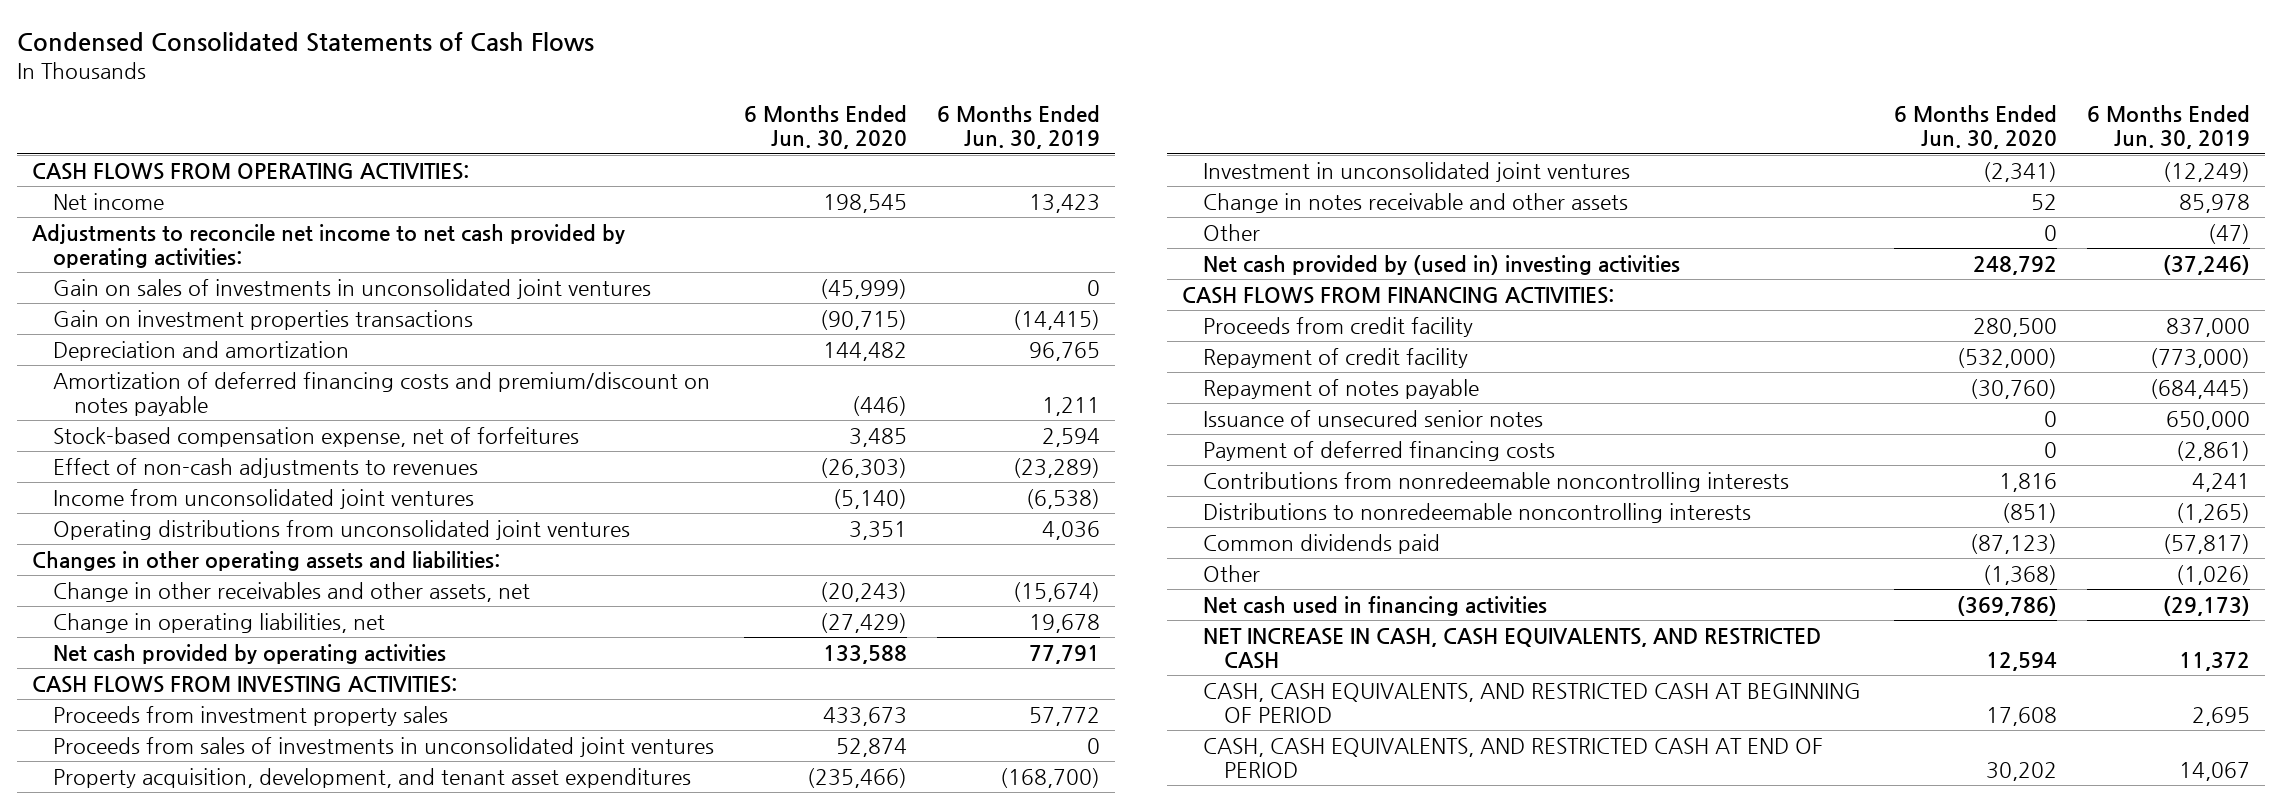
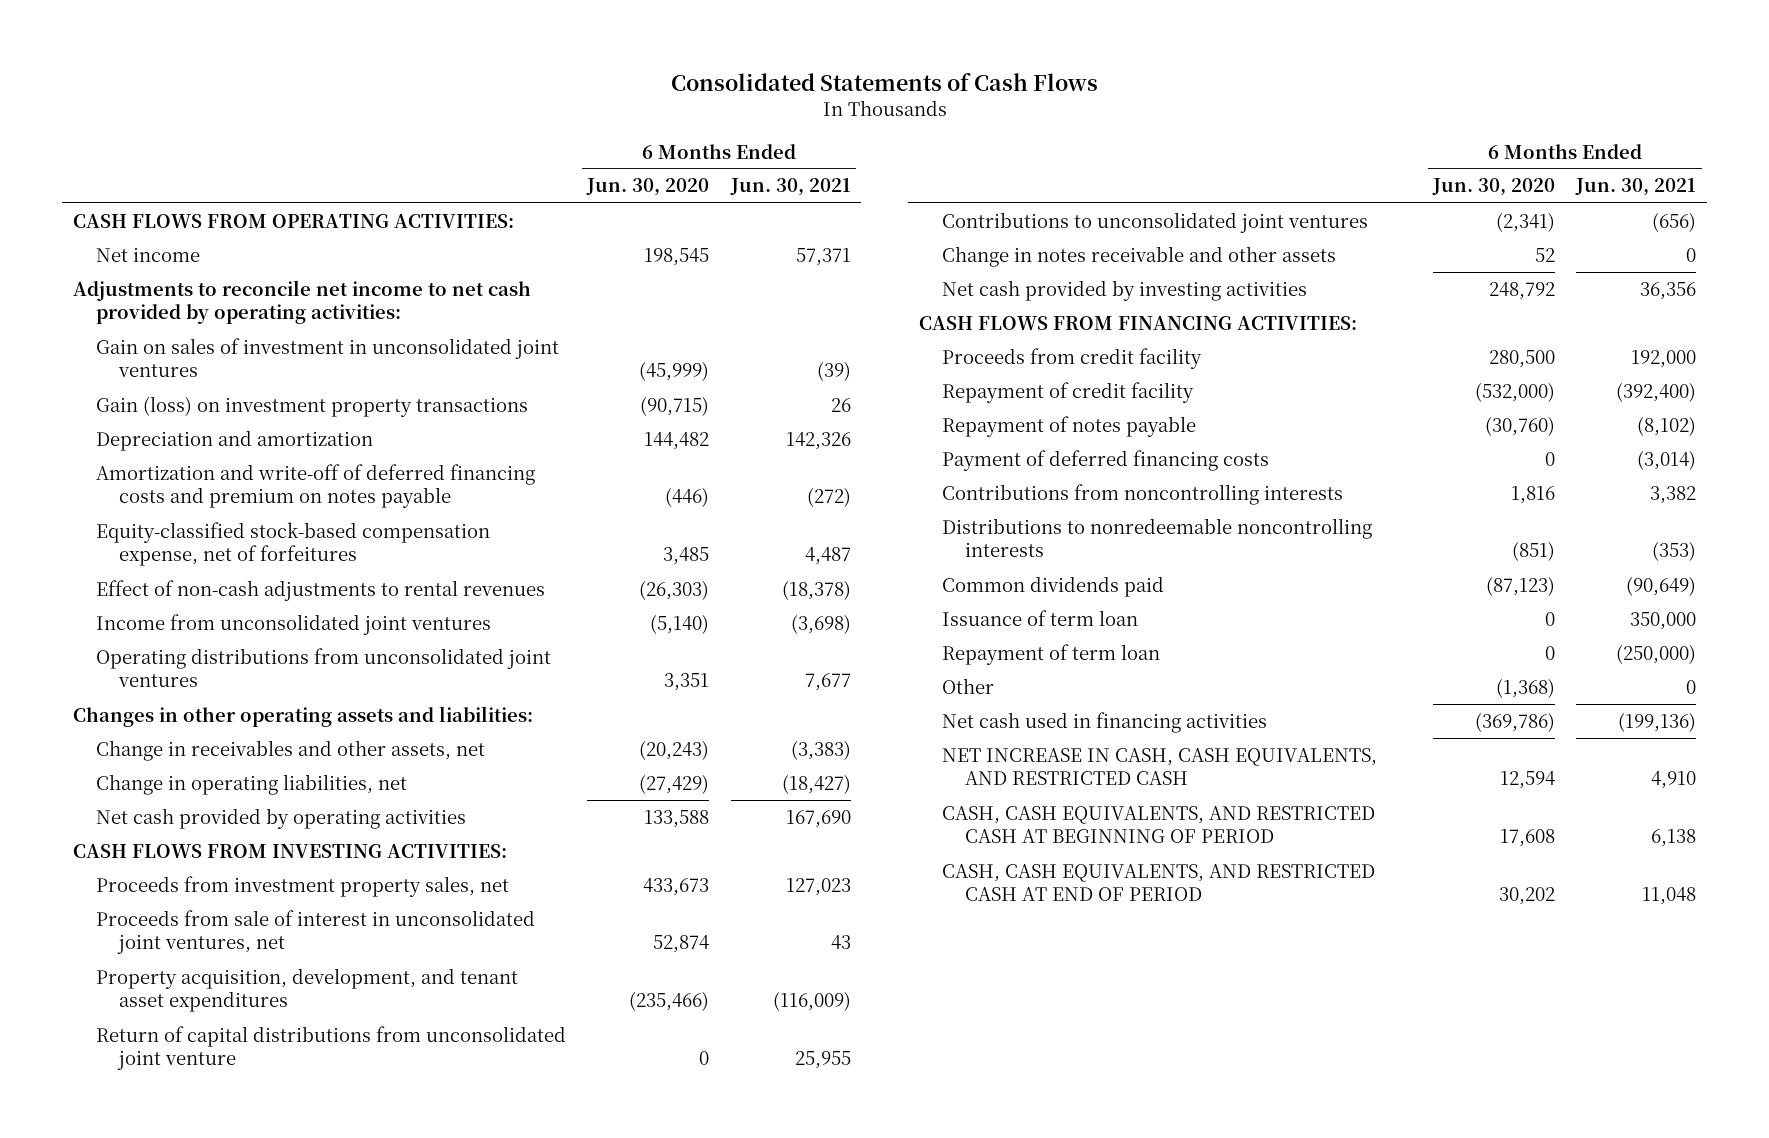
- Condensed Consolidated Statements of Cash Flows
+ Consolidated Statements of Cash Flows
- | 6 Months Ended Jun. 30, 2020 | 6 Months Ended Jun. 30, 2019
+ | 6 Months Ended Jun. 30, 2020 | 6 Months Ended Jun. 30, 2021
- Gain on sales of investments in unconsolidated joint ventures | (45,999) | 0
- Gain on investment properties transactions | (90,715) | (14,415)
+ Gain on sales of investment in unconsolidated joint ventures | (45,999) | (39)
+ Gain (loss) on investment property transactions | (90,715) | 26
- Amortization of deferred financing costs and premium/discount on notes payable | (446) | 1,211
- Stock-based compensation expense, net of forfeitures | 3,485 | 2,594
- Effect of non-cash adjustments to revenues | (26,303) | (23,289)
+ Amortization and write-off of deferred financing costs and premium on notes payable | (446) | (272)
+ Equity-classified stock-based compensation expense, net of forfeitures | 3,485 | 4,487
+ Effect of non-cash adjustments to rental revenues | (26,303) | (18,378)
- Change in other receivables and other assets, net | (20,243) | (15,674)
+ Change in receivables and other assets, net | (20,243) | (3,383)
- Proceeds from investment property sales | 433,673 | 57,772
- Proceeds from sales of investments in unconsolidated joint ventures | 52,874 | 0
+ Proceeds from investment property sales, net | 433,673 | 127,023
+ Proceeds from sale of interest in unconsolidated joint ventures, net | 52,874 | 43
- Investment in unconsolidated joint ventures | (2,341) | (12,249)
+ Return of capital distributions from unconsolidated joint venture | 0 | 25,955
+ Contributions to unconsolidated joint ventures | (2,341) | (656)
- Other | 0 | (47)
- Net cash provided by (used in) investing activities | 248,792 | (37,246)
+ Net cash provided by investing activities | 248,792 | 36,356
- Issuance of unsecured senior notes | 0 | 650,000
- Contributions from nonredeemable noncontrolling interests | 1,816 | 4,241
+ Contributions from noncontrolling interests | 1,816 | 3,382
+ Issuance of term loan | 0 | 350,000
+ Repayment of term loan | 0 | (250,000)

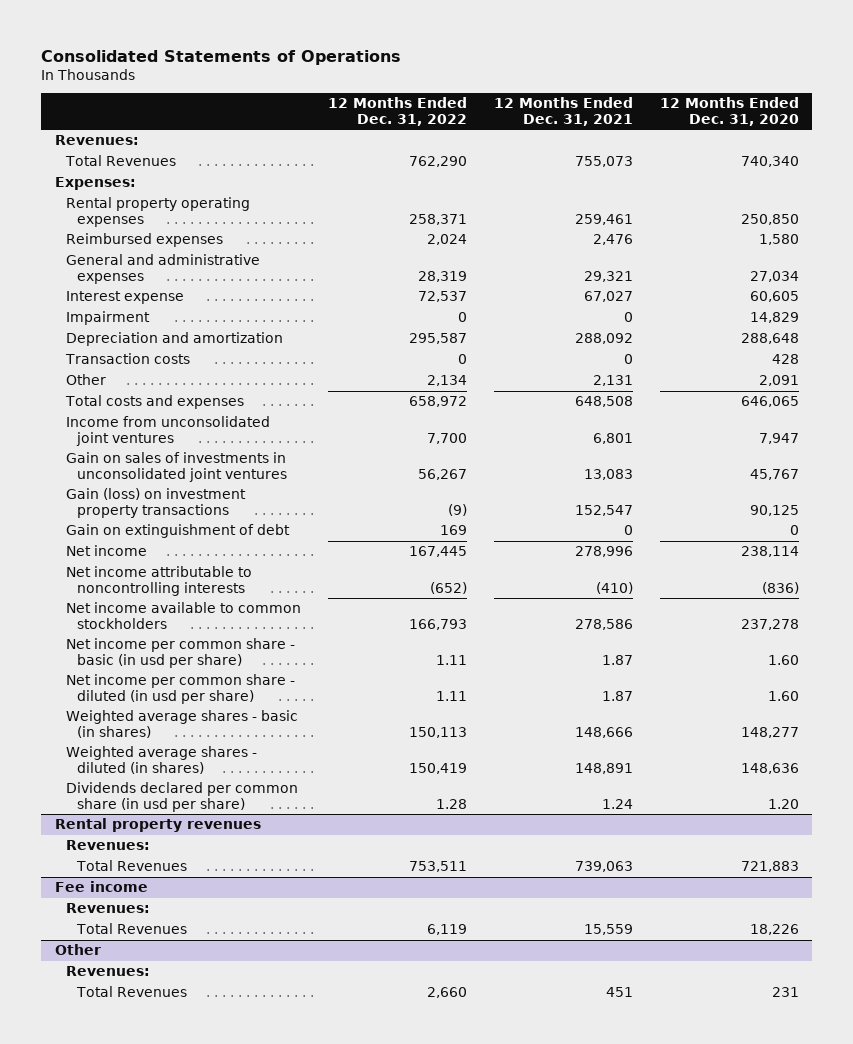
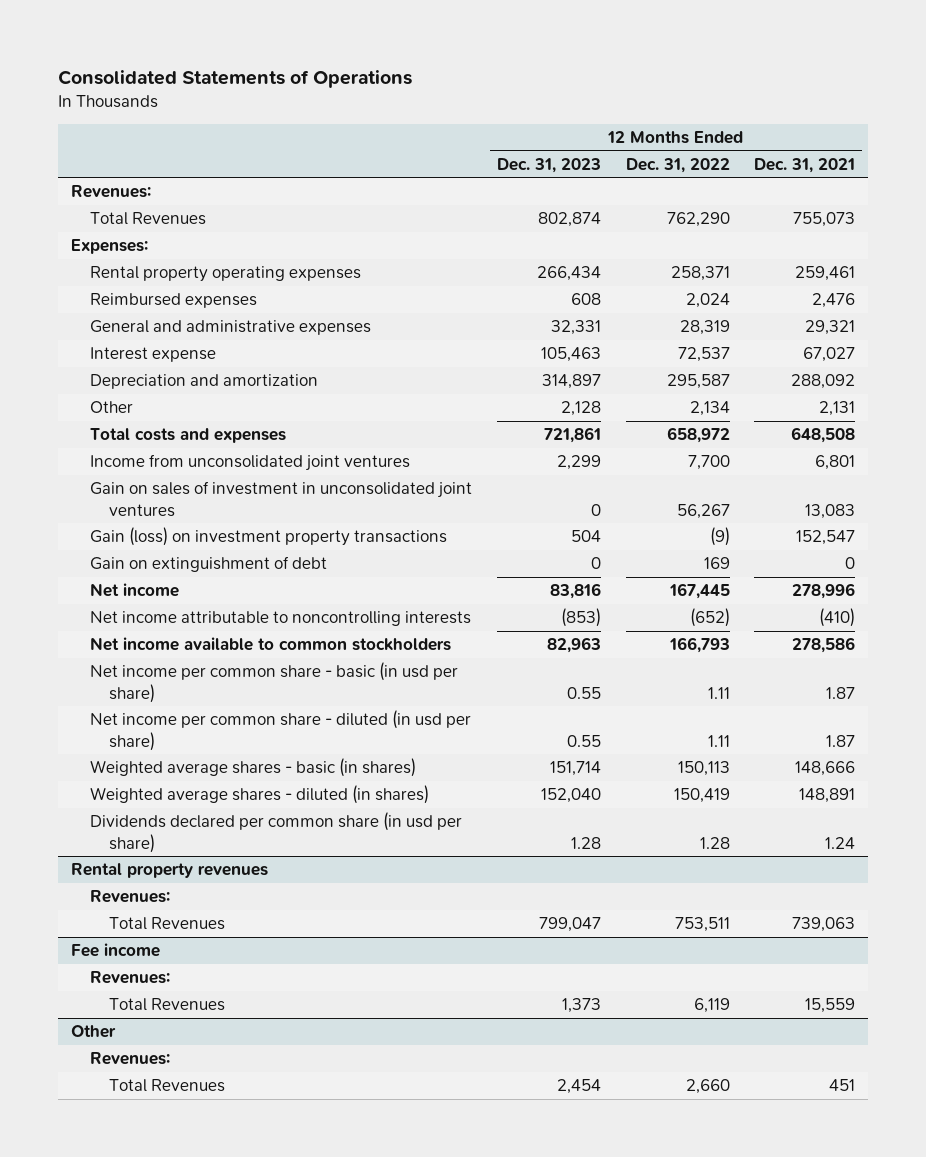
- | 12 Months Ended Dec. 31, 2022 | 12 Months Ended Dec. 31, 2021 | 12 Months Ended Dec. 31, 2020
+ | 12 Months Ended Dec. 31, 2023 | 12 Months Ended Dec. 31, 2022 | 12 Months Ended Dec. 31, 2021
- Impairment | 0 | 0 | 14,829
- Transaction costs | 0 | 0 | 428
- Gain on sales of investments in unconsolidated joint ventures | 56,267 | 13,083 | 45,767
+ Gain on sales of investment in unconsolidated joint ventures | 0 | 56,267 | 13,083

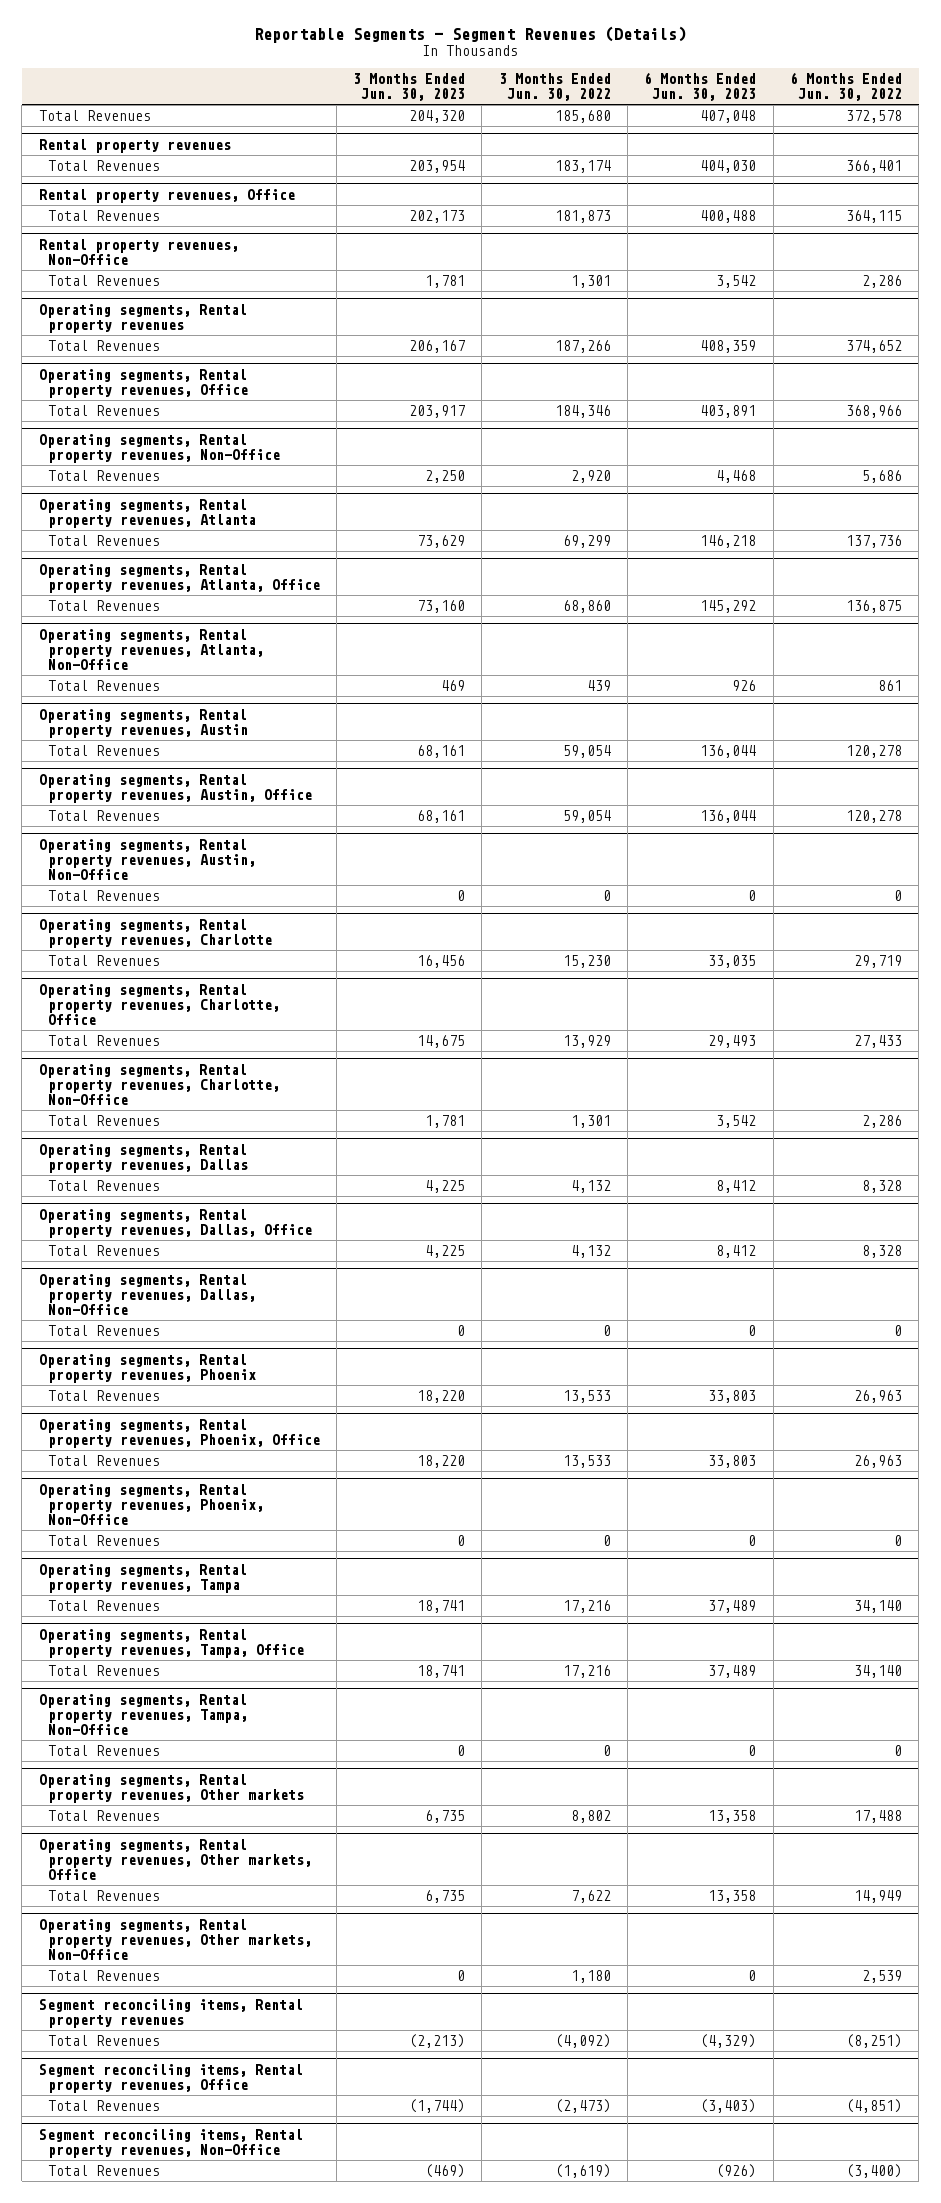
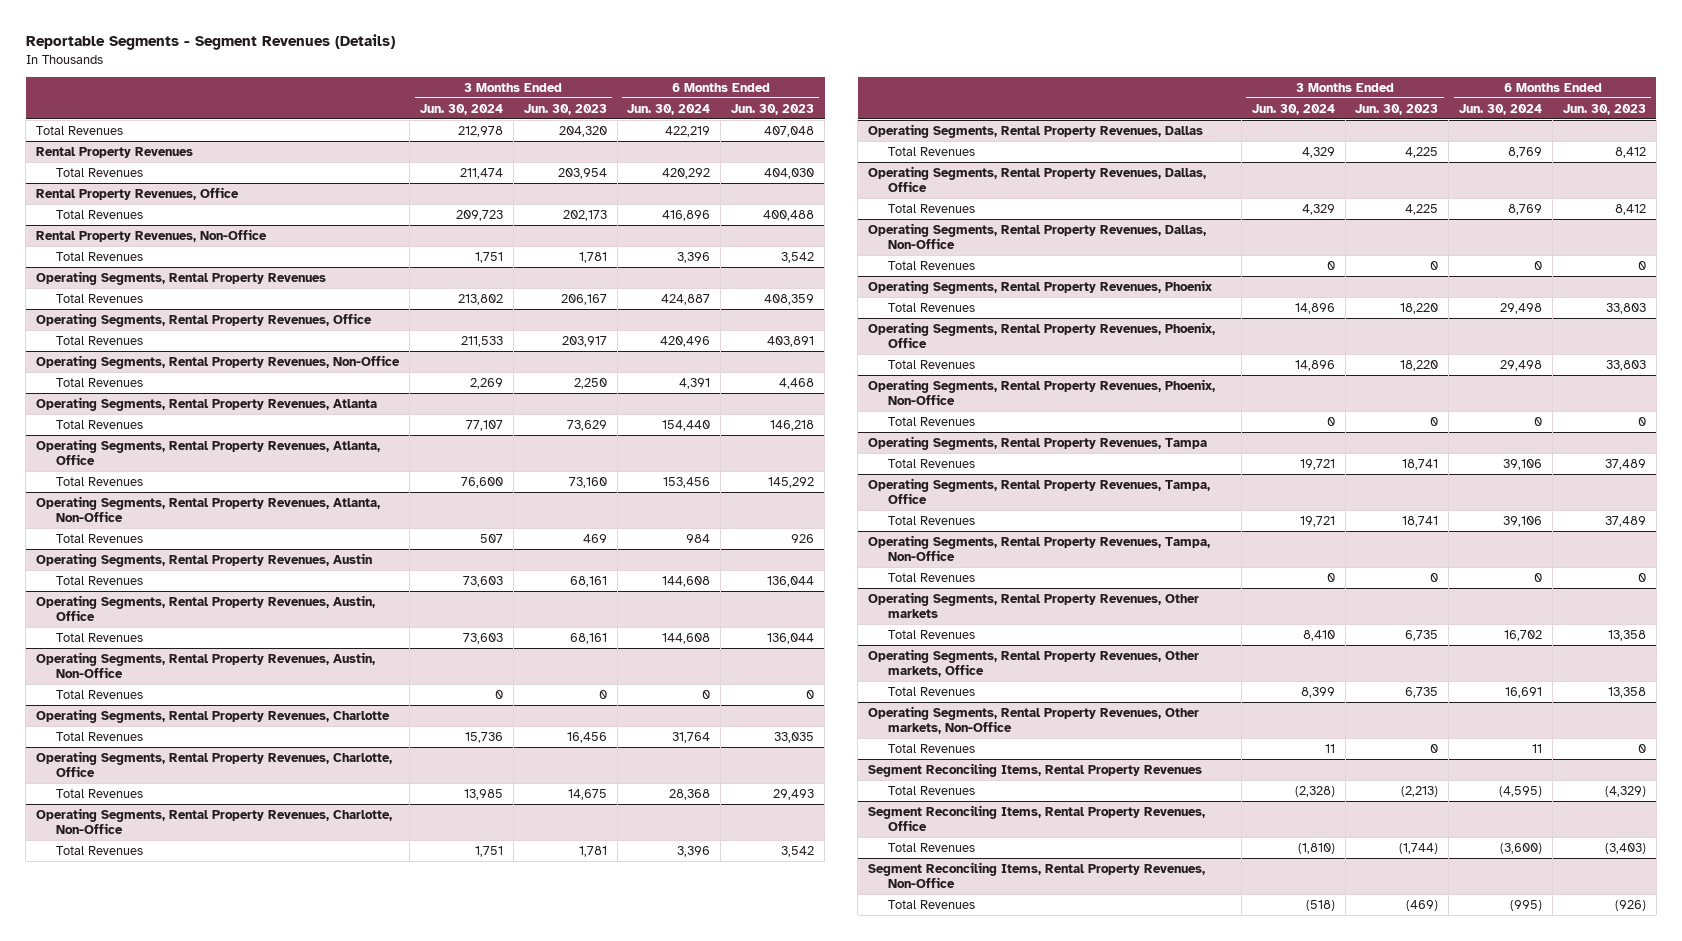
- | 3 Months Ended Jun. 30, 2023 | 3 Months Ended Jun. 30, 2022 | 6 Months Ended Jun. 30, 2023 | 6 Months Ended Jun. 30, 2022
+ | 3 Months Ended Jun. 30, 2024 | 3 Months Ended Jun. 30, 2023 | 6 Months Ended Jun. 30, 2024 | 6 Months Ended Jun. 30, 2023
- Rental property revenues
+ Rental Property Revenues
- Rental property revenues, Office
+ Rental Property Revenues, Office
- Rental property revenues, Non-Office
+ Rental Property Revenues, Non-Office
- Operating segments, Rental property revenues
+ Operating Segments, Rental Property Revenues
- Operating segments, Rental property revenues, Office
+ Operating Segments, Rental Property Revenues, Office
- Operating segments, Rental property revenues, Non-Office
+ Operating Segments, Rental Property Revenues, Non-Office
- Operating segments, Rental property revenues, Atlanta
+ Operating Segments, Rental Property Revenues, Atlanta
- Operating segments, Rental property revenues, Atlanta, Office
+ Operating Segments, Rental Property Revenues, Atlanta, Office
- Operating segments, Rental property revenues, Atlanta, Non-Office
+ Operating Segments, Rental Property Revenues, Atlanta, Non-Office
- Operating segments, Rental property revenues, Austin
+ Operating Segments, Rental Property Revenues, Austin
- Operating segments, Rental property revenues, Austin, Office
+ Operating Segments, Rental Property Revenues, Austin, Office
- Operating segments, Rental property revenues, Austin, Non-Office
+ Operating Segments, Rental Property Revenues, Austin, Non-Office
- Operating segments, Rental property revenues, Charlotte
+ Operating Segments, Rental Property Revenues, Charlotte
- Operating segments, Rental property revenues, Charlotte, Office
+ Operating Segments, Rental Property Revenues, Charlotte, Office
- Operating segments, Rental property revenues, Charlotte, Non-Office
+ Operating Segments, Rental Property Revenues, Charlotte, Non-Office
- Operating segments, Rental property revenues, Dallas
+ Operating Segments, Rental Property Revenues, Dallas
- Operating segments, Rental property revenues, Dallas, Office
+ Operating Segments, Rental Property Revenues, Dallas, Office
- Operating segments, Rental property revenues, Dallas, Non-Office
+ Operating Segments, Rental Property Revenues, Dallas, Non-Office
- Operating segments, Rental property revenues, Phoenix
+ Operating Segments, Rental Property Revenues, Phoenix
- Operating segments, Rental property revenues, Phoenix, Office
+ Operating Segments, Rental Property Revenues, Phoenix, Office
- Operating segments, Rental property revenues, Phoenix, Non-Office
+ Operating Segments, Rental Property Revenues, Phoenix, Non-Office
- Operating segments, Rental property revenues, Tampa
+ Operating Segments, Rental Property Revenues, Tampa
- Operating segments, Rental property revenues, Tampa, Office
+ Operating Segments, Rental Property Revenues, Tampa, Office
- Operating segments, Rental property revenues, Tampa, Non-Office
+ Operating Segments, Rental Property Revenues, Tampa, Non-Office
- Operating segments, Rental property revenues, Other markets
+ Operating Segments, Rental Property Revenues, Other markets
- Operating segments, Rental property revenues, Other markets, Office
+ Operating Segments, Rental Property Revenues, Other markets, Office
- Operating segments, Rental property revenues, Other markets, Non-Office
+ Operating Segments, Rental Property Revenues, Other markets, Non-Office
- Segment reconciling items, Rental property revenues
+ Segment Reconciling Items, Rental Property Revenues
- Segment reconciling items, Rental property revenues, Office
+ Segment Reconciling Items, Rental Property Revenues, Office
- Segment reconciling items, Rental property revenues, Non-Office
+ Segment Reconciling Items, Rental Property Revenues, Non-Office

